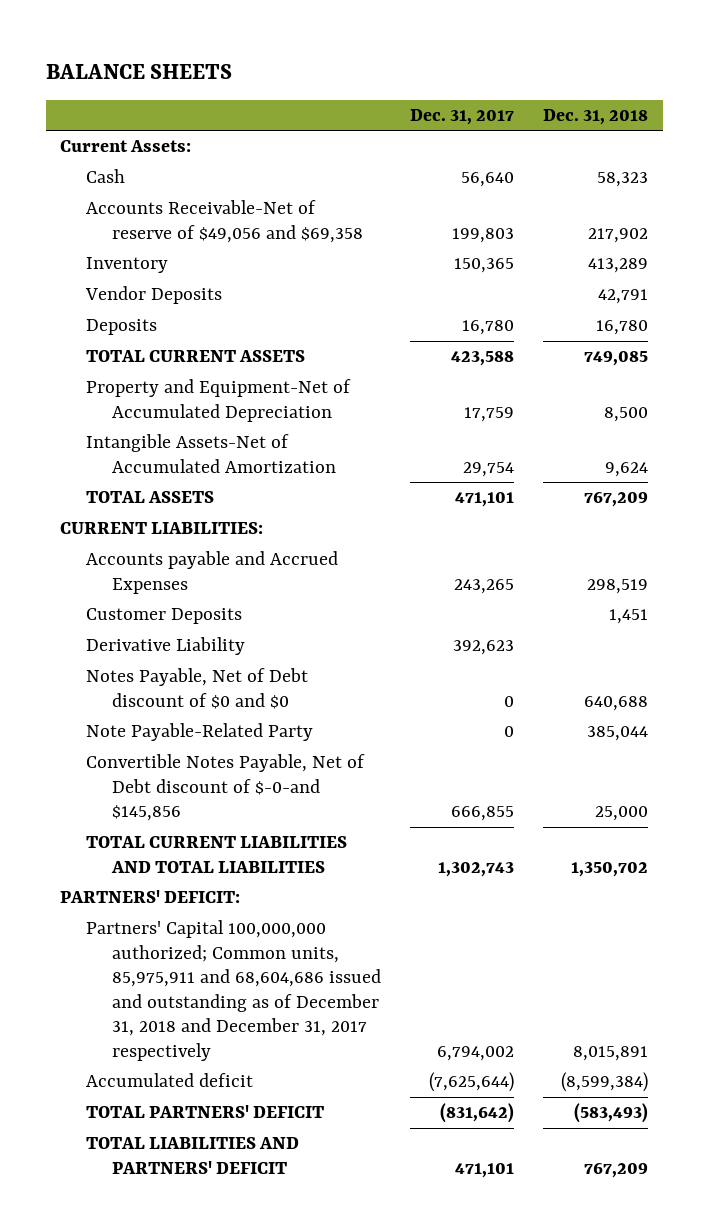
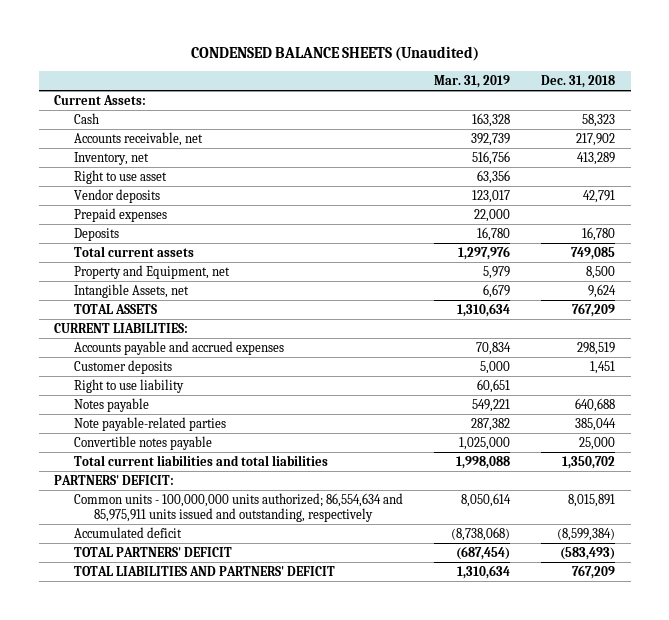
- BALANCE SHEETS
+ CONDENSED BALANCE SHEETS (Unaudited)
- | Dec. 31, 2017 | Dec. 31, 2018
+ | Mar. 31, 2019 | Dec. 31, 2018
- Accounts Receivable-Net of reserve of $49,056 and $69,358 | 199,803 | 217,902
- Inventory | 150,365 | 413,289
- Vendor Deposits | | 42,791
+ Accounts receivable, net | 392,739 | 217,902
+ Inventory, net | 516,756 | 413,289
+ Right to use asset | 63,356 |
+ Vendor deposits | 123,017 | 42,791
+ Prepaid expenses | 22,000 |
- TOTAL CURRENT ASSETS | 423,588 | 749,085
- Property and Equipment-Net of Accumulated Depreciation | 17,759 | 8,500
- Intangible Assets-Net of Accumulated Amortization | 29,754 | 9,624
+ Total current assets | 1,297,976 | 749,085
+ Property and Equipment, net | 5,979 | 8,500
+ Intangible Assets, net | 6,679 | 9,624
- Accounts payable and Accrued Expenses | 243,265 | 298,519
- Customer Deposits | | 1,451
- Derivative Liability | 392,623 |
- Notes Payable, Net of Debt discount of $0 and $0 | 0 | 640,688
- Note Payable-Related Party | 0 | 385,044
- Convertible Notes Payable, Net of Debt discount of $-0-and $145,856 | 666,855 | 25,000
- TOTAL CURRENT LIABILITIES AND TOTAL LIABILITIES | 1,302,743 | 1,350,702
+ Accounts payable and accrued expenses | 70,834 | 298,519
+ Customer deposits | 5,000 | 1,451
+ Right to use liability | 60,651 |
+ Notes payable | 549,221 | 640,688
+ Note payable-related parties | 287,382 | 385,044
+ Convertible notes payable | 1,025,000 | 25,000
+ Total current liabilities and total liabilities | 1,998,088 | 1,350,702
- Partners' Capital 100,000,000 authorized; Common units, 85,975,911 and 68,604,686 issued and outstanding as of December 31, 2018 and December 31, 2017 respectively | 6,794,002 | 8,015,891
+ Common units - 100,000,000 units authorized; 86,554,634 and 85,975,911 units issued and outstanding, respectively | 8,050,614 | 8,015,891

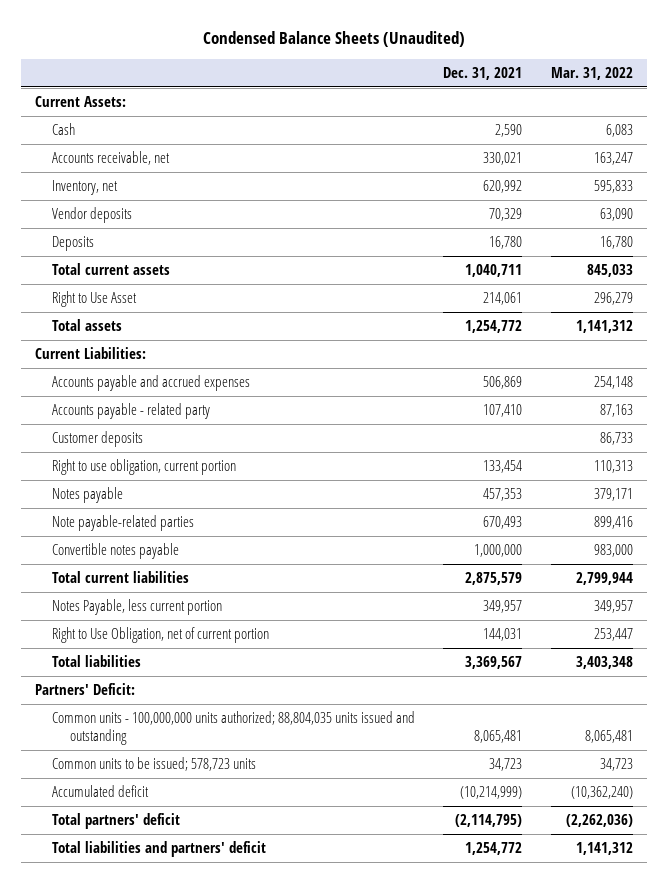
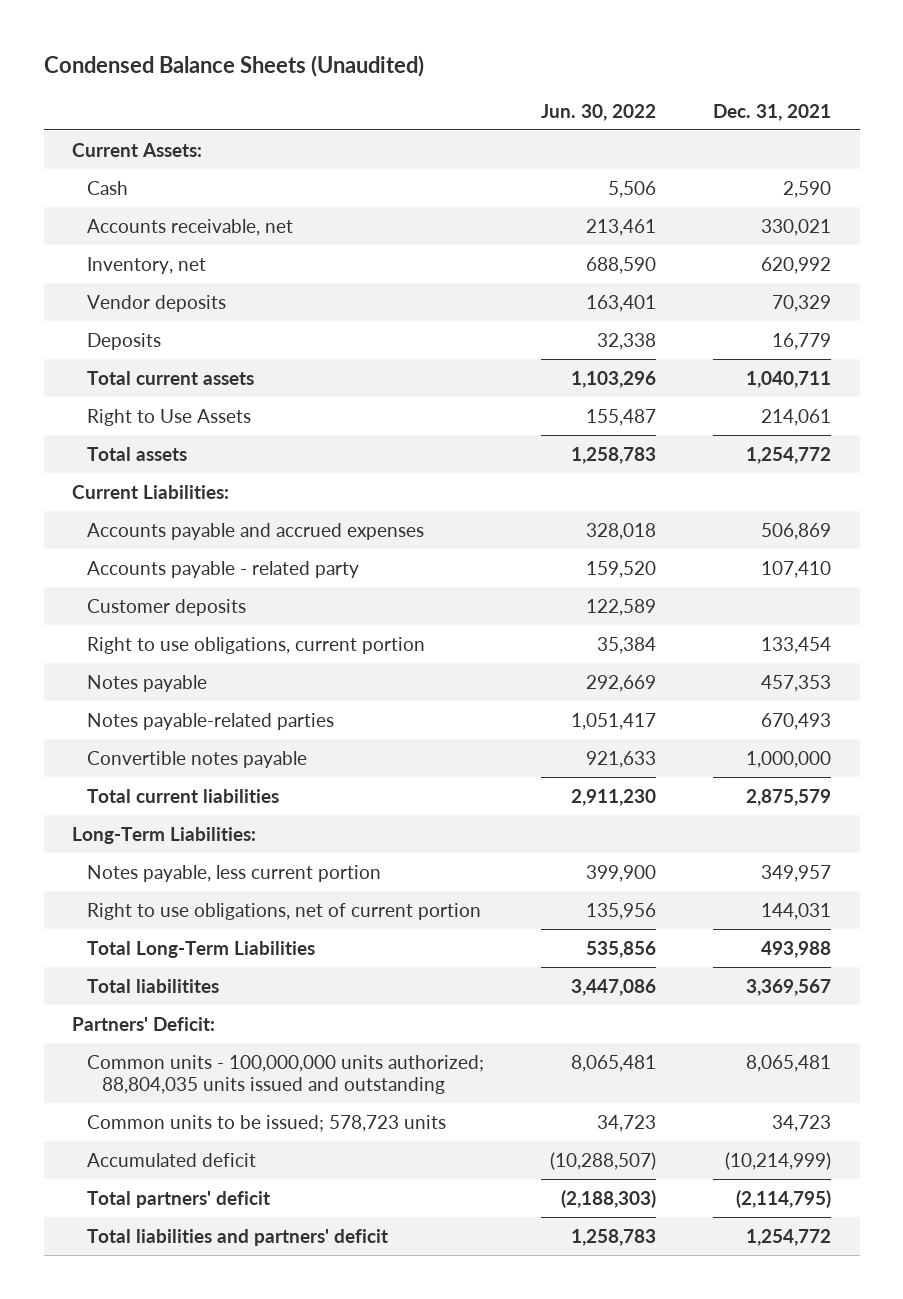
- | Dec. 31, 2021 | Mar. 31, 2022
+ | Jun. 30, 2022 | Dec. 31, 2021
- Deposits | 16,780 | 16,780
+ Deposits | 32,338 | 16,779
- Right to Use Asset | 214,061 | 296,279
+ Right to Use Assets | 155,487 | 214,061
- Right to use obligation, current portion | 133,454 | 110,313
+ Right to use obligations, current portion | 35,384 | 133,454
- Note payable-related parties | 670,493 | 899,416
+ Notes payable-related parties | 1,051,417 | 670,493
- Notes Payable, less current portion | 349,957 | 349,957
- Right to Use Obligation, net of current portion | 144,031 | 253,447
- Total liabilities | 3,369,567 | 3,403,348
+ Long-Term Liabilities:
+ Notes payable, less current portion | 399,900 | 349,957
+ Right to use obligations, net of current portion | 135,956 | 144,031
+ Total Long-Term Liabilities | 535,856 | 493,988
+ Total liabilitites | 3,447,086 | 3,369,567

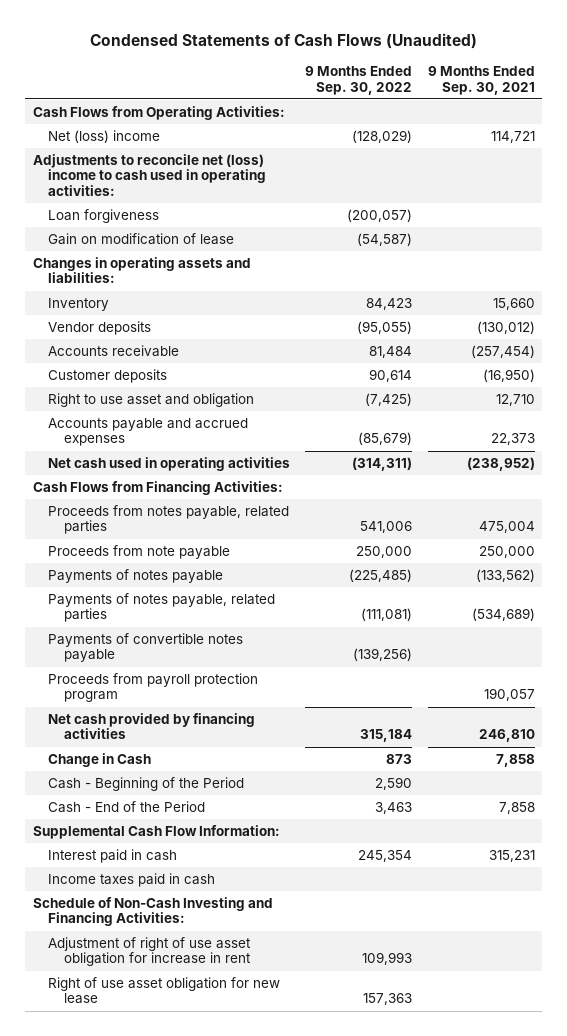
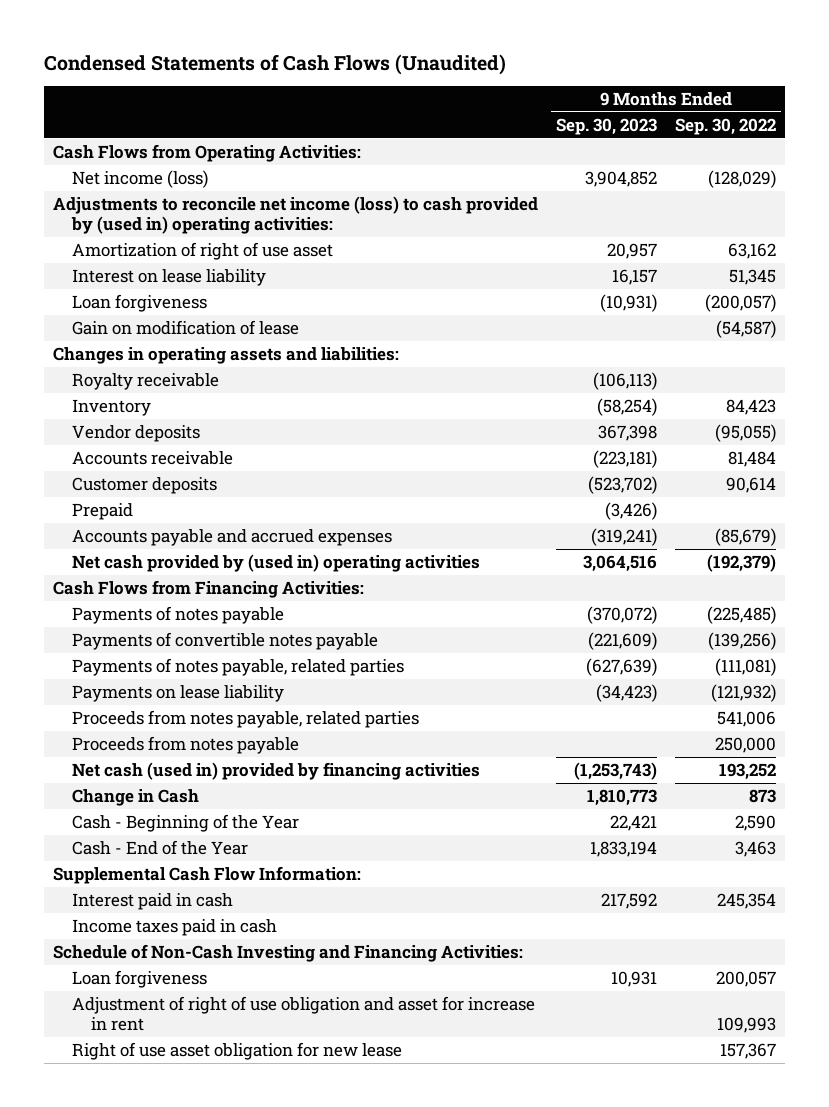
- | 9 Months Ended Sep. 30, 2022 | 9 Months Ended Sep. 30, 2021
+ | 9 Months Ended Sep. 30, 2023 | 9 Months Ended Sep. 30, 2022
- Net (loss) income | (128,029) | 114,721
- Adjustments to reconcile net (loss) income to cash used in operating activities:
+ Net income (loss) | 3,904,852 | (128,029)
+ Adjustments to reconcile net income (loss) to cash provided by (used in) operating activities:
+ Amortization of right of use asset | 20,957 | 63,162
+ Interest on lease liability | 16,157 | 51,345
+ Royalty receivable | (106,113) |
- Right to use asset and obligation | (7,425) | 12,710
+ Prepaid | (3,426) |
- Net cash used in operating activities | (314,311) | (238,952)
+ Net cash provided by (used in) operating activities | 3,064,516 | (192,379)
- Proceeds from note payable | 250,000 | 250,000
- Proceeds from payroll protection program | | 190,057
- Net cash provided by financing activities | 315,184 | 246,810
moved down: Payments of notes payable, related parties | (627,639) | (111,081)
+ Payments on lease liability | (34,423) | (121,932)
moved down: Proceeds from notes payable, related parties | | 541,006
+ Proceeds from notes payable | | 250,000
+ Net cash (used in) provided by financing activities | (1,253,743) | 193,252
- Cash - Beginning of the Period | 2,590 |
- Cash - End of the Period | 3,463 | 7,858
+ Cash - Beginning of the Year | 22,421 | 2,590
+ Cash - End of the Year | 1,833,194 | 3,463
- Adjustment of right of use asset obligation for increase in rent | 109,993 |
- Right of use asset obligation for new lease | 157,363 |
+ Loan forgiveness | 10,931 | 200,057
+ Adjustment of right of use obligation and asset for increase in rent | | 109,993
+ Right of use asset obligation for new lease | | 157,367

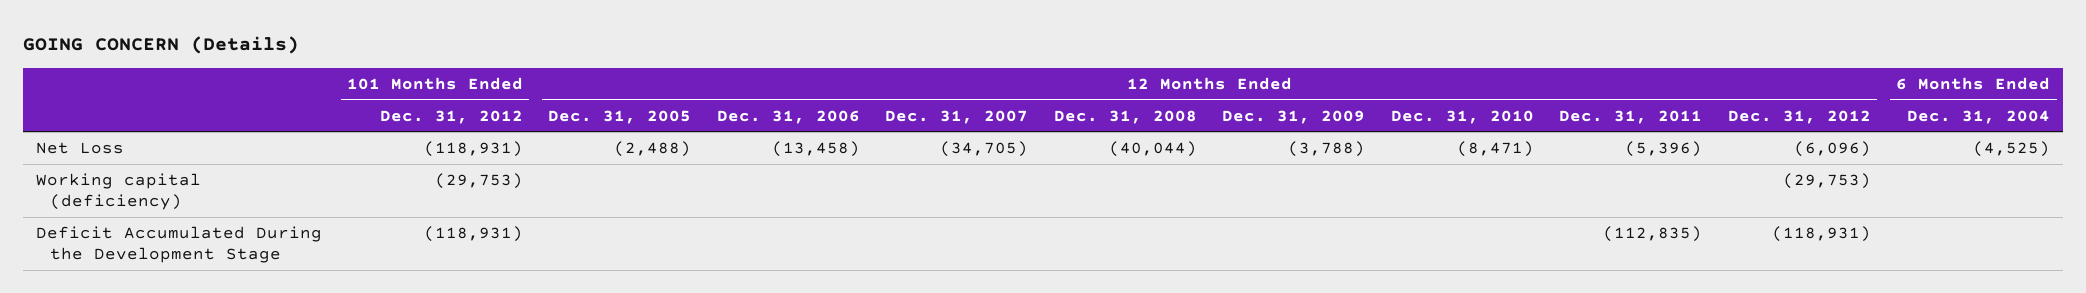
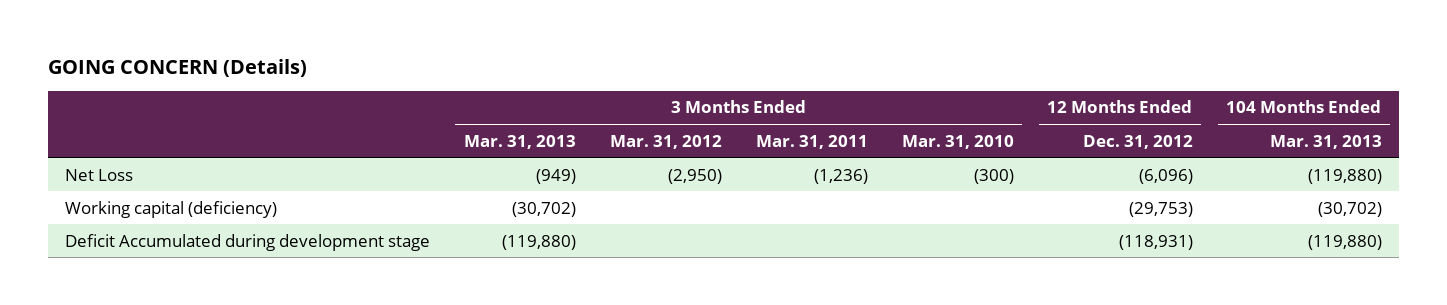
- | 101 Months Ended Dec. 31, 2012 | 12 Months Ended Dec. 31, 2005 | 12 Months Ended Dec. 31, 2006 | 12 Months Ended Dec. 31, 2007 | 12 Months Ended Dec. 31, 2008 | 12 Months Ended Dec. 31, 2009 | 12 Months Ended Dec. 31, 2010 | 12 Months Ended Dec. 31, 2011 | 12 Months Ended Dec. 31, 2012 | 6 Months Ended Dec. 31, 2004
+ | 3 Months Ended Mar. 31, 2013 | 3 Months Ended Mar. 31, 2012 | 3 Months Ended Mar. 31, 2011 | 3 Months Ended Mar. 31, 2010 | 12 Months Ended Dec. 31, 2012 | 104 Months Ended Mar. 31, 2013
- Deficit Accumulated During the Development Stage | (118,931) | | | | | | | (112,835) | (118,931) |
+ Deficit Accumulated during development stage | (119,880) | | | | (118,931) | (119,880)

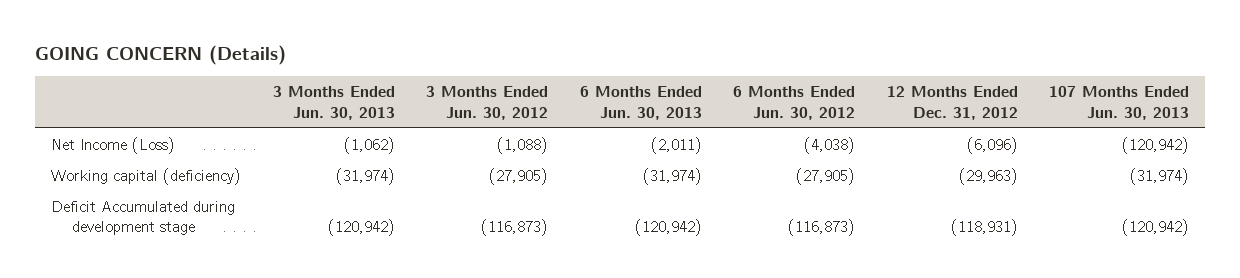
- | 3 Months Ended Mar. 31, 2013 | 3 Months Ended Mar. 31, 2012 | 3 Months Ended Mar. 31, 2011 | 3 Months Ended Mar. 31, 2010 | 12 Months Ended Dec. 31, 2012 | 104 Months Ended Mar. 31, 2013
+ | 3 Months Ended Jun. 30, 2013 | 3 Months Ended Jun. 30, 2012 | 6 Months Ended Jun. 30, 2013 | 6 Months Ended Jun. 30, 2012 | 12 Months Ended Dec. 31, 2012 | 107 Months Ended Jun. 30, 2013
- Net Loss | (949) | (2,950) | (1,236) | (300) | (6,096) | (119,880)
- Working capital (deficiency) | (30,702) | | | | (29,753) | (30,702)
+ Net Income (Loss) | (1,062) | (1,088) | (2,011) | (4,038) | (6,096) | (120,942)
+ Working capital (deficiency) | (31,974) | (27,905) | (31,974) | (27,905) | (29,963) | (31,974)

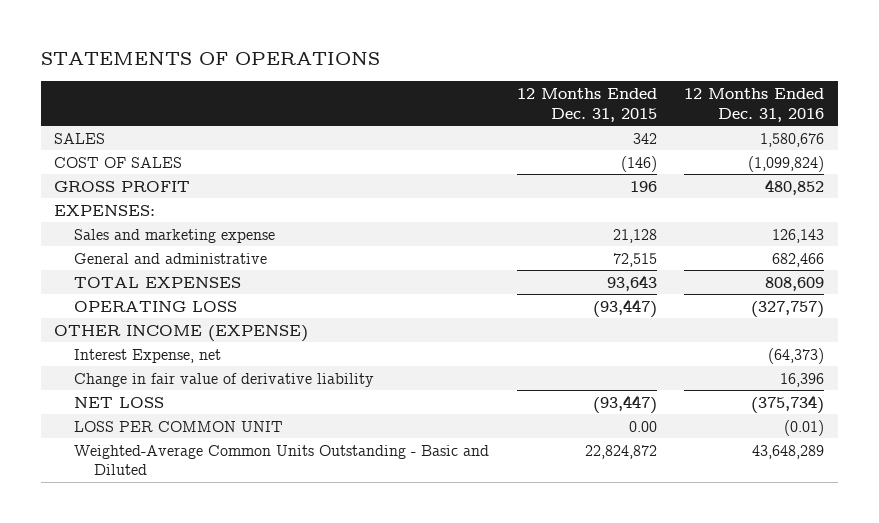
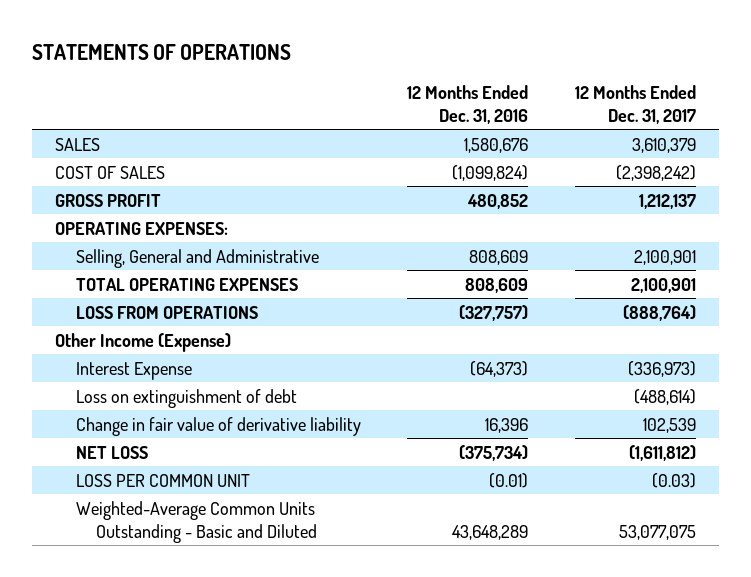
- | 12 Months Ended Dec. 31, 2015 | 12 Months Ended Dec. 31, 2016
+ | 12 Months Ended Dec. 31, 2016 | 12 Months Ended Dec. 31, 2017
- EXPENSES:
- Sales and marketing expense | 21,128 | 126,143
- General and administrative | 72,515 | 682,466
- TOTAL EXPENSES | 93,643 | 808,609
- OPERATING LOSS | (93,447) | (327,757)
- OTHER INCOME (EXPENSE)
- Interest Expense, net | | (64,373)
+ OPERATING EXPENSES:
+ Selling, General and Administrative | 808,609 | 2,100,901
+ TOTAL OPERATING EXPENSES | 808,609 | 2,100,901
+ LOSS FROM OPERATIONS | (327,757) | (888,764)
+ Other Income (Expense)
+ Interest Expense | (64,373) | (336,973)
+ Loss on extinguishment of debt | | (488,614)

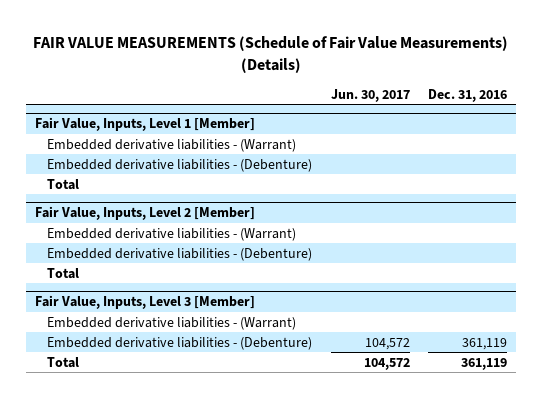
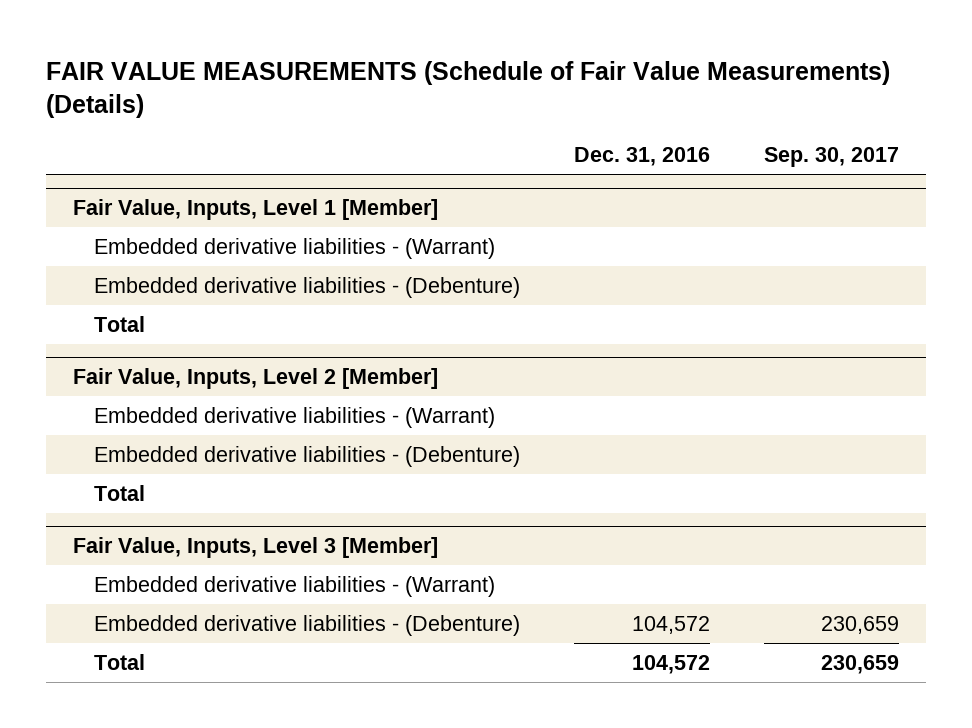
- | Jun. 30, 2017 | Dec. 31, 2016
+ | Dec. 31, 2016 | Sep. 30, 2017
@ Fair Value, Inputs, Level 3 [Member]
- Embedded derivative liabilities - (Debenture) | 104,572 | 361,119
- Total | 104,572 | 361,119
+ Embedded derivative liabilities - (Debenture) | 104,572 | 230,659
+ Total | 104,572 | 230,659

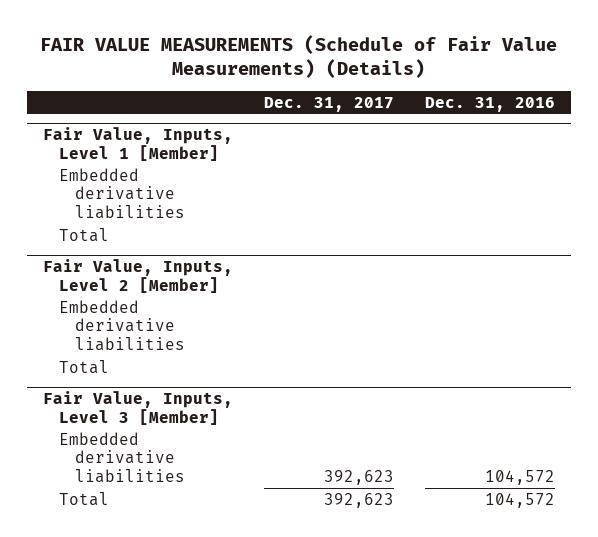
- | Dec. 31, 2016 | Sep. 30, 2017
+ | Dec. 31, 2017 | Dec. 31, 2016
@ Fair Value, Inputs, Level 1 [Member]
- Embedded derivative liabilities - (Warrant)
- Embedded derivative liabilities - (Debenture)
+ Embedded derivative liabilities
@ Fair Value, Inputs, Level 2 [Member]
- Embedded derivative liabilities - (Warrant)
- Embedded derivative liabilities - (Debenture)
+ Embedded derivative liabilities
@ Fair Value, Inputs, Level 3 [Member]
- Embedded derivative liabilities - (Warrant)
- Embedded derivative liabilities - (Debenture) | 104,572 | 230,659
+ Embedded derivative liabilities | 392,623 | 104,572

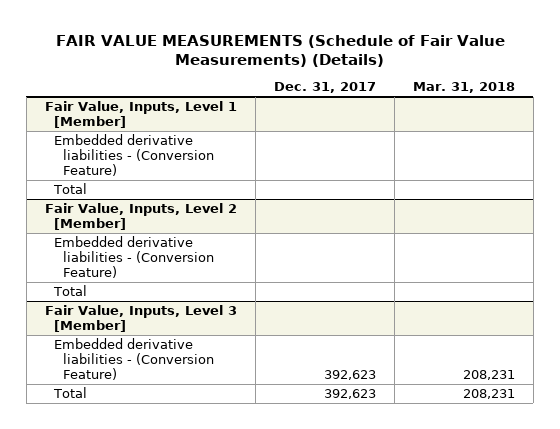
- | Dec. 31, 2017 | Dec. 31, 2016
+ | Dec. 31, 2017 | Mar. 31, 2018
@ Fair Value, Inputs, Level 1 [Member]
- Embedded derivative liabilities
+ Embedded derivative liabilities - (Conversion Feature)
@ Fair Value, Inputs, Level 2 [Member]
- Embedded derivative liabilities
+ Embedded derivative liabilities - (Conversion Feature)
@ Fair Value, Inputs, Level 3 [Member]
- Embedded derivative liabilities | 392,623 | 104,572
+ Embedded derivative liabilities - (Conversion Feature) | 392,623 | 208,231

